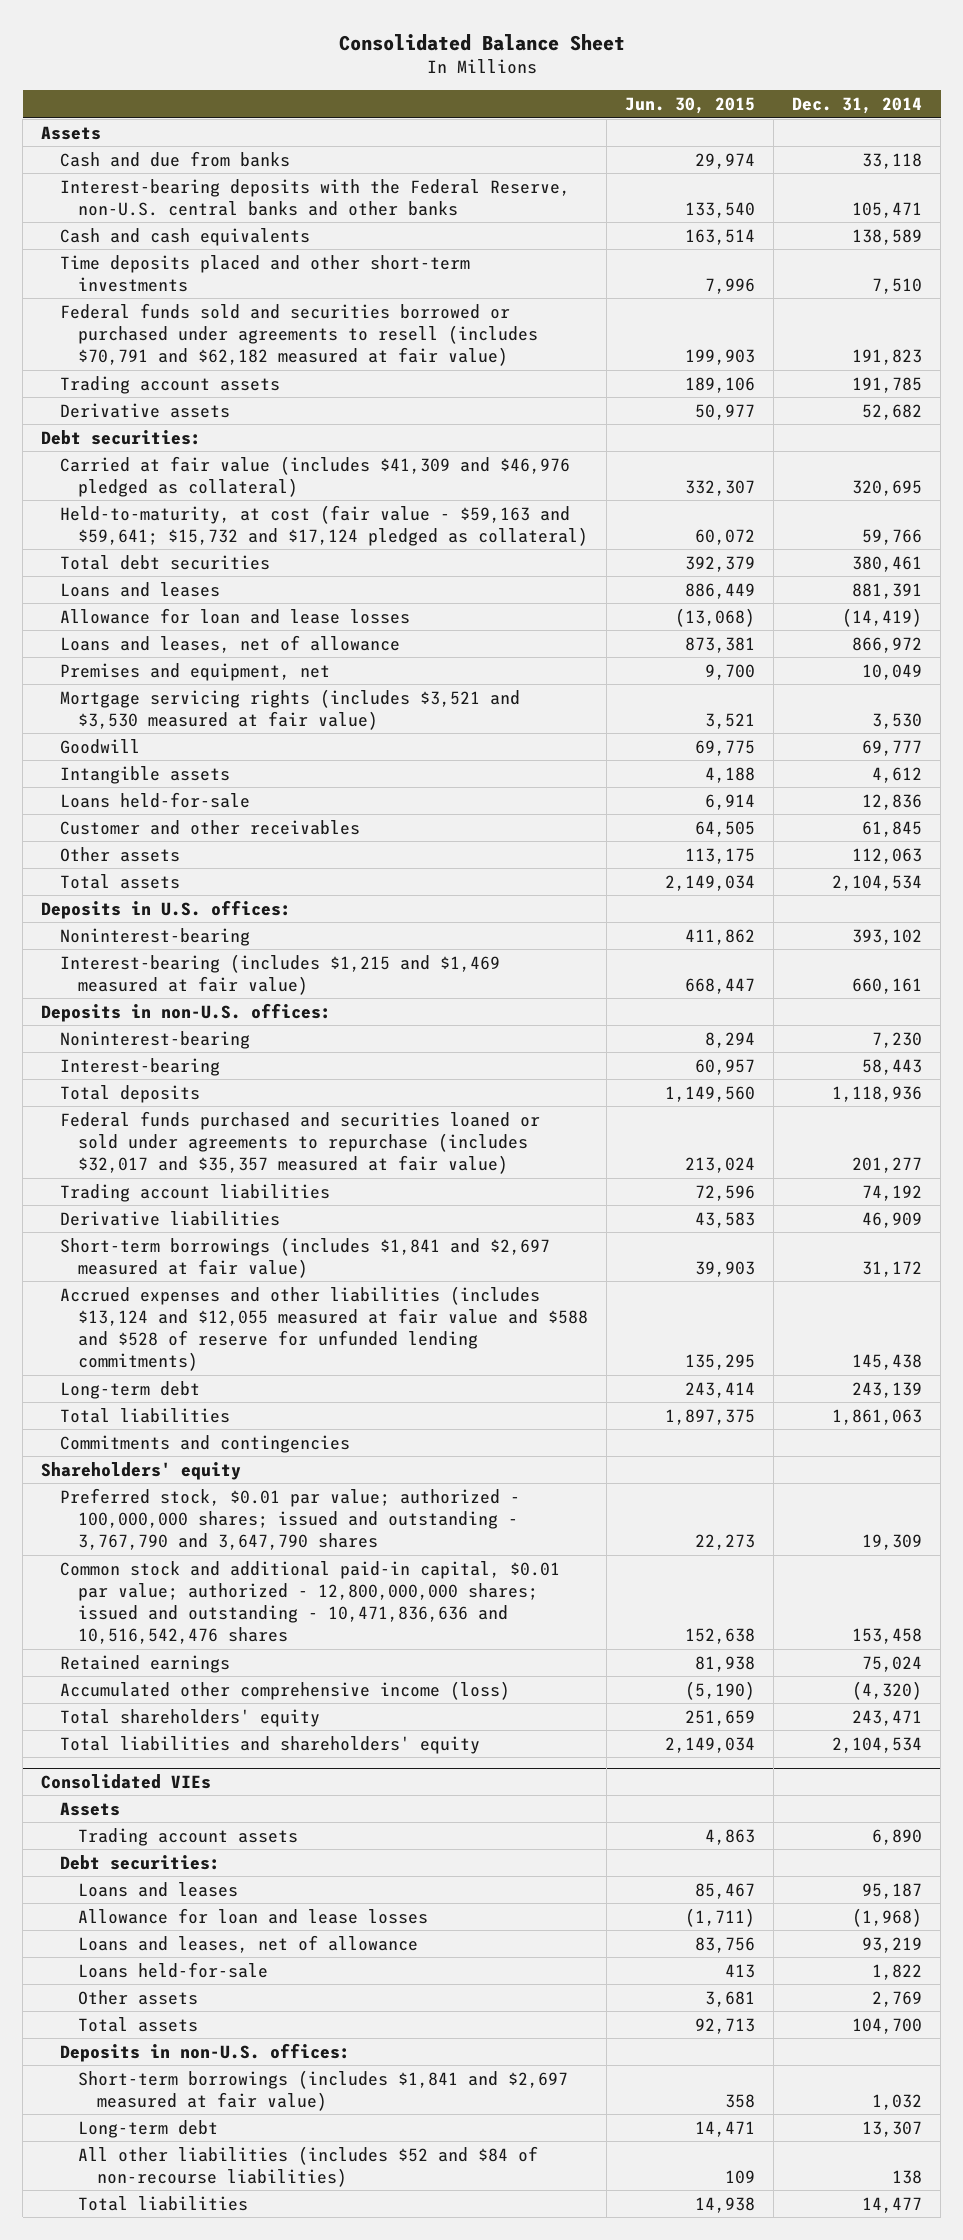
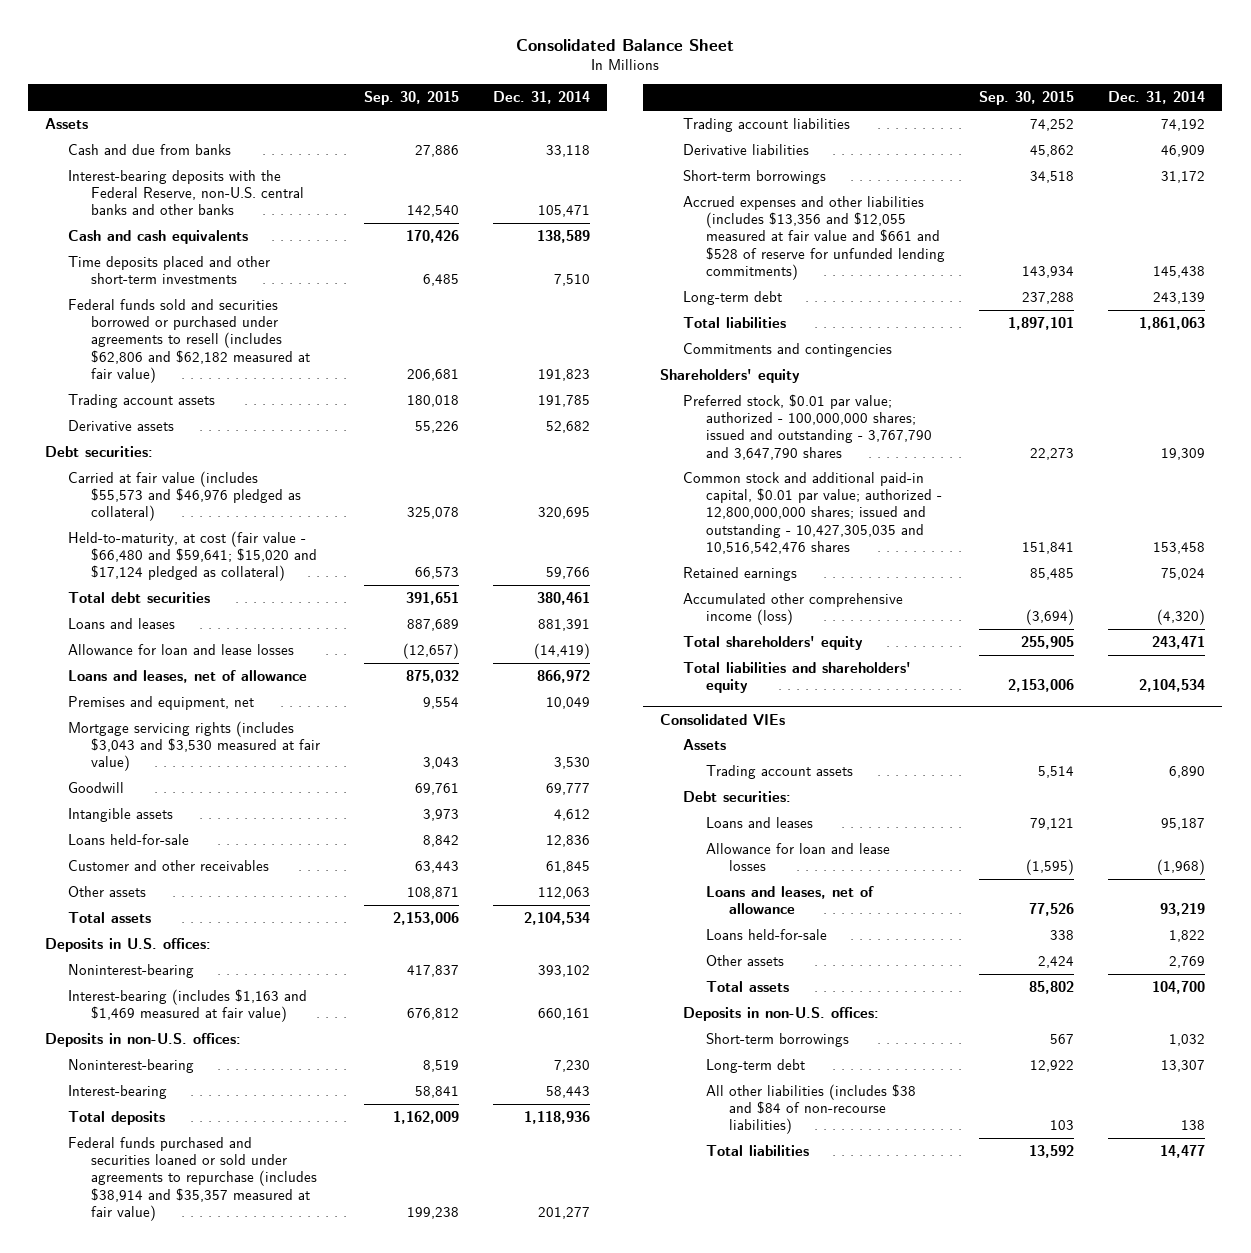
- | Jun. 30, 2015 | Dec. 31, 2014
+ | Sep. 30, 2015 | Dec. 31, 2014
- Federal funds sold and securities borrowed or purchased under agreements to resell (includes $70,791 and $62,182 measured at fair value) | 199,903 | 191,823
+ Federal funds sold and securities borrowed or purchased under agreements to resell (includes $62,806 and $62,182 measured at fair value) | 206,681 | 191,823
- Carried at fair value (includes $41,309 and $46,976 pledged as collateral) | 332,307 | 320,695
- Held-to-maturity, at cost (fair value - $59,163 and $59,641; $15,732 and $17,124 pledged as collateral) | 60,072 | 59,766
+ Carried at fair value (includes $55,573 and $46,976 pledged as collateral) | 325,078 | 320,695
+ Held-to-maturity, at cost (fair value - $66,480 and $59,641; $15,020 and $17,124 pledged as collateral) | 66,573 | 59,766
- Mortgage servicing rights (includes $3,521 and $3,530 measured at fair value) | 3,521 | 3,530
+ Mortgage servicing rights (includes $3,043 and $3,530 measured at fair value) | 3,043 | 3,530
- Interest-bearing (includes $1,215 and $1,469 measured at fair value) | 668,447 | 660,161
+ Interest-bearing (includes $1,163 and $1,469 measured at fair value) | 676,812 | 660,161
- Federal funds purchased and securities loaned or sold under agreements to repurchase (includes $32,017 and $35,357 measured at fair value) | 213,024 | 201,277
+ Federal funds purchased and securities loaned or sold under agreements to repurchase (includes $38,914 and $35,357 measured at fair value) | 199,238 | 201,277
- Short-term borrowings (includes $1,841 and $2,697 measured at fair value) | 39,903 | 31,172
- Accrued expenses and other liabilities (includes $13,124 and $12,055 measured at fair value and $588 and $528 of reserve for unfunded lending commitments) | 135,295 | 145,438
+ Short-term borrowings | 34,518 | 31,172
+ Accrued expenses and other liabilities (includes $13,356 and $12,055 measured at fair value and $661 and $528 of reserve for unfunded lending commitments) | 143,934 | 145,438
- Common stock and additional paid-in capital, $0.01 par value; authorized - 12,800,000,000 shares; issued and outstanding - 10,471,836,636 and 10,516,542,476 shares | 152,638 | 153,458
+ Common stock and additional paid-in capital, $0.01 par value; authorized - 12,800,000,000 shares; issued and outstanding - 10,427,305,035 and 10,516,542,476 shares | 151,841 | 153,458
@ Consolidated VIEs
- Short-term borrowings (includes $1,841 and $2,697 measured at fair value) | 358 | 1,032
+ Short-term borrowings | 567 | 1,032
- All other liabilities (includes $52 and $84 of non-recourse liabilities) | 109 | 138
+ All other liabilities (includes $38 and $84 of non-recourse liabilities) | 103 | 138

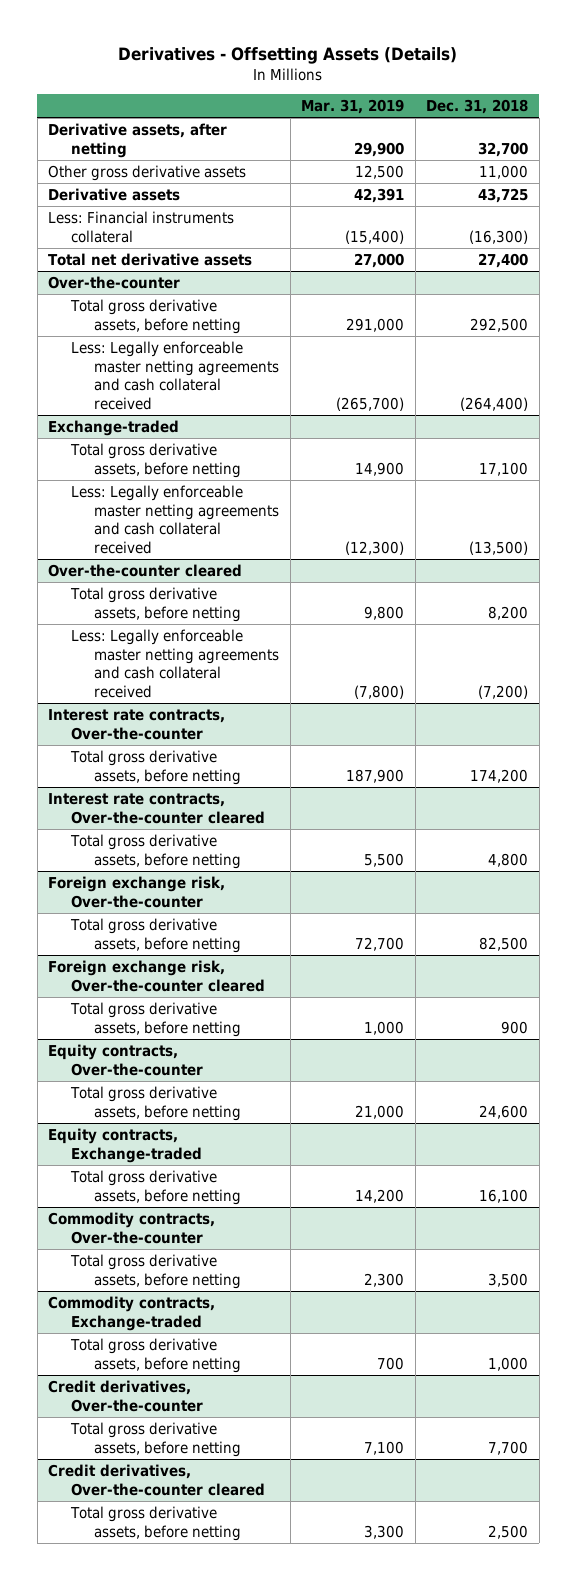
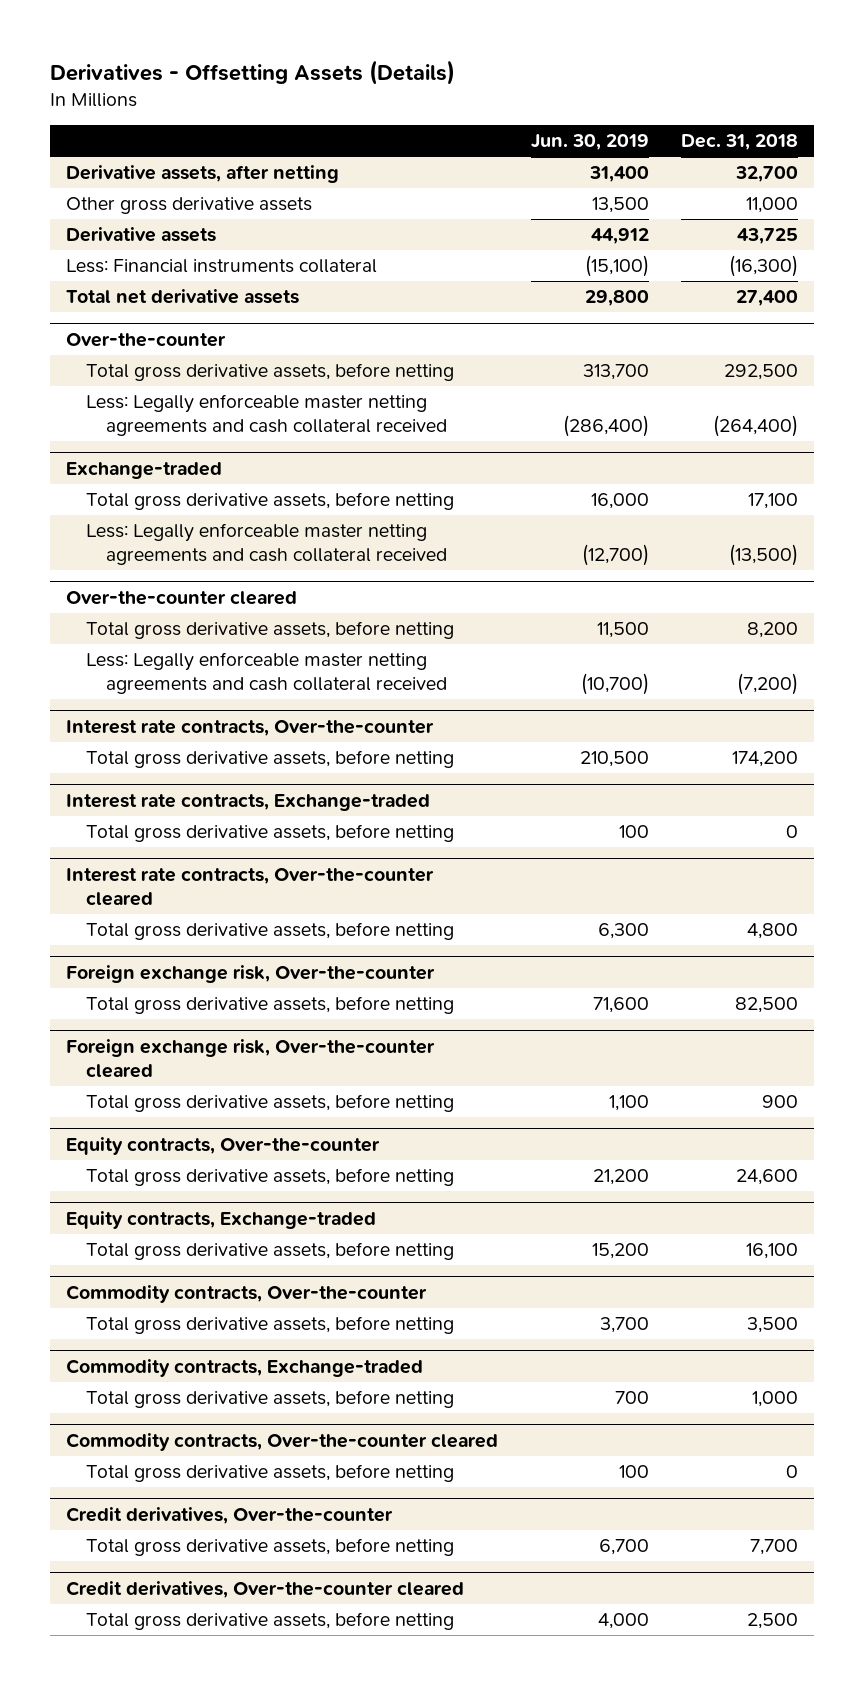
- | Mar. 31, 2019 | Dec. 31, 2018
+ | Jun. 30, 2019 | Dec. 31, 2018
+ Interest rate contracts, Exchange-traded
+ Total gross derivative assets, before netting | 100 | 0
+ Commodity contracts, Over-the-counter cleared
+ Total gross derivative assets, before netting | 100 | 0

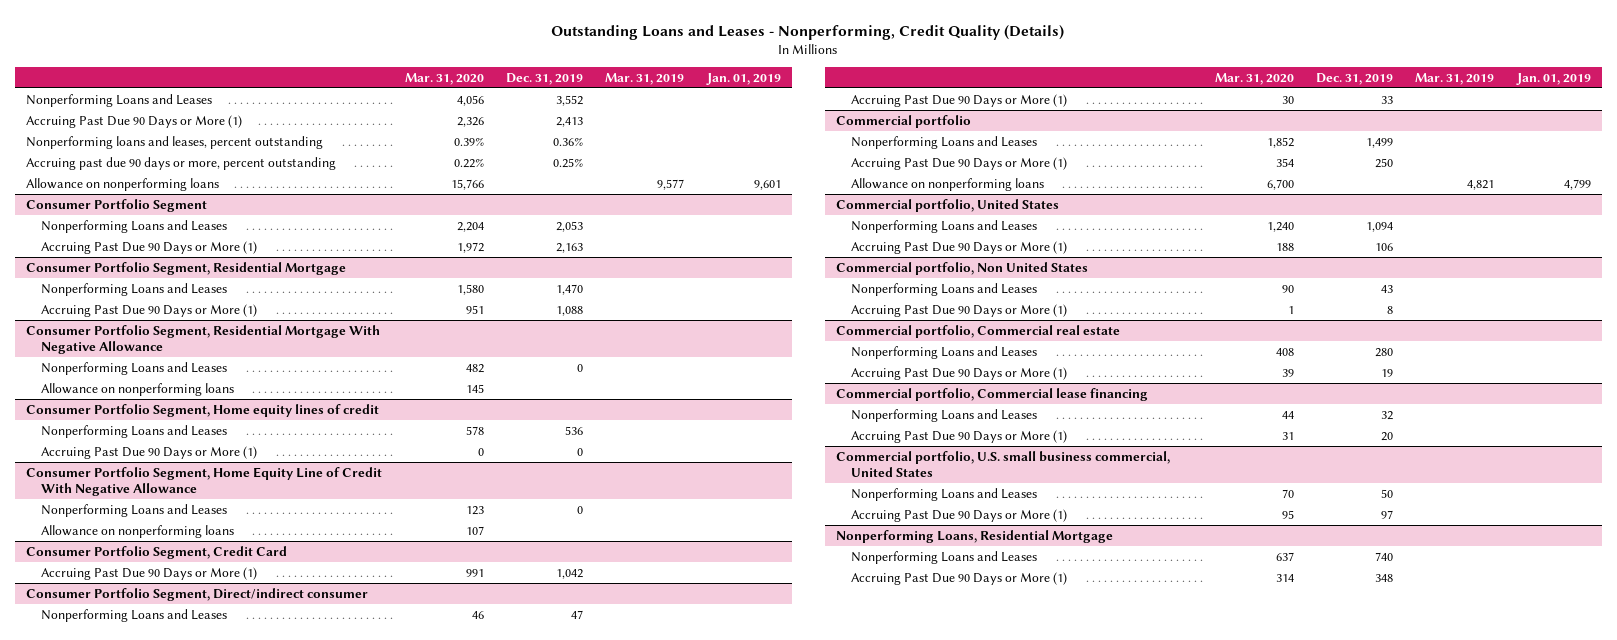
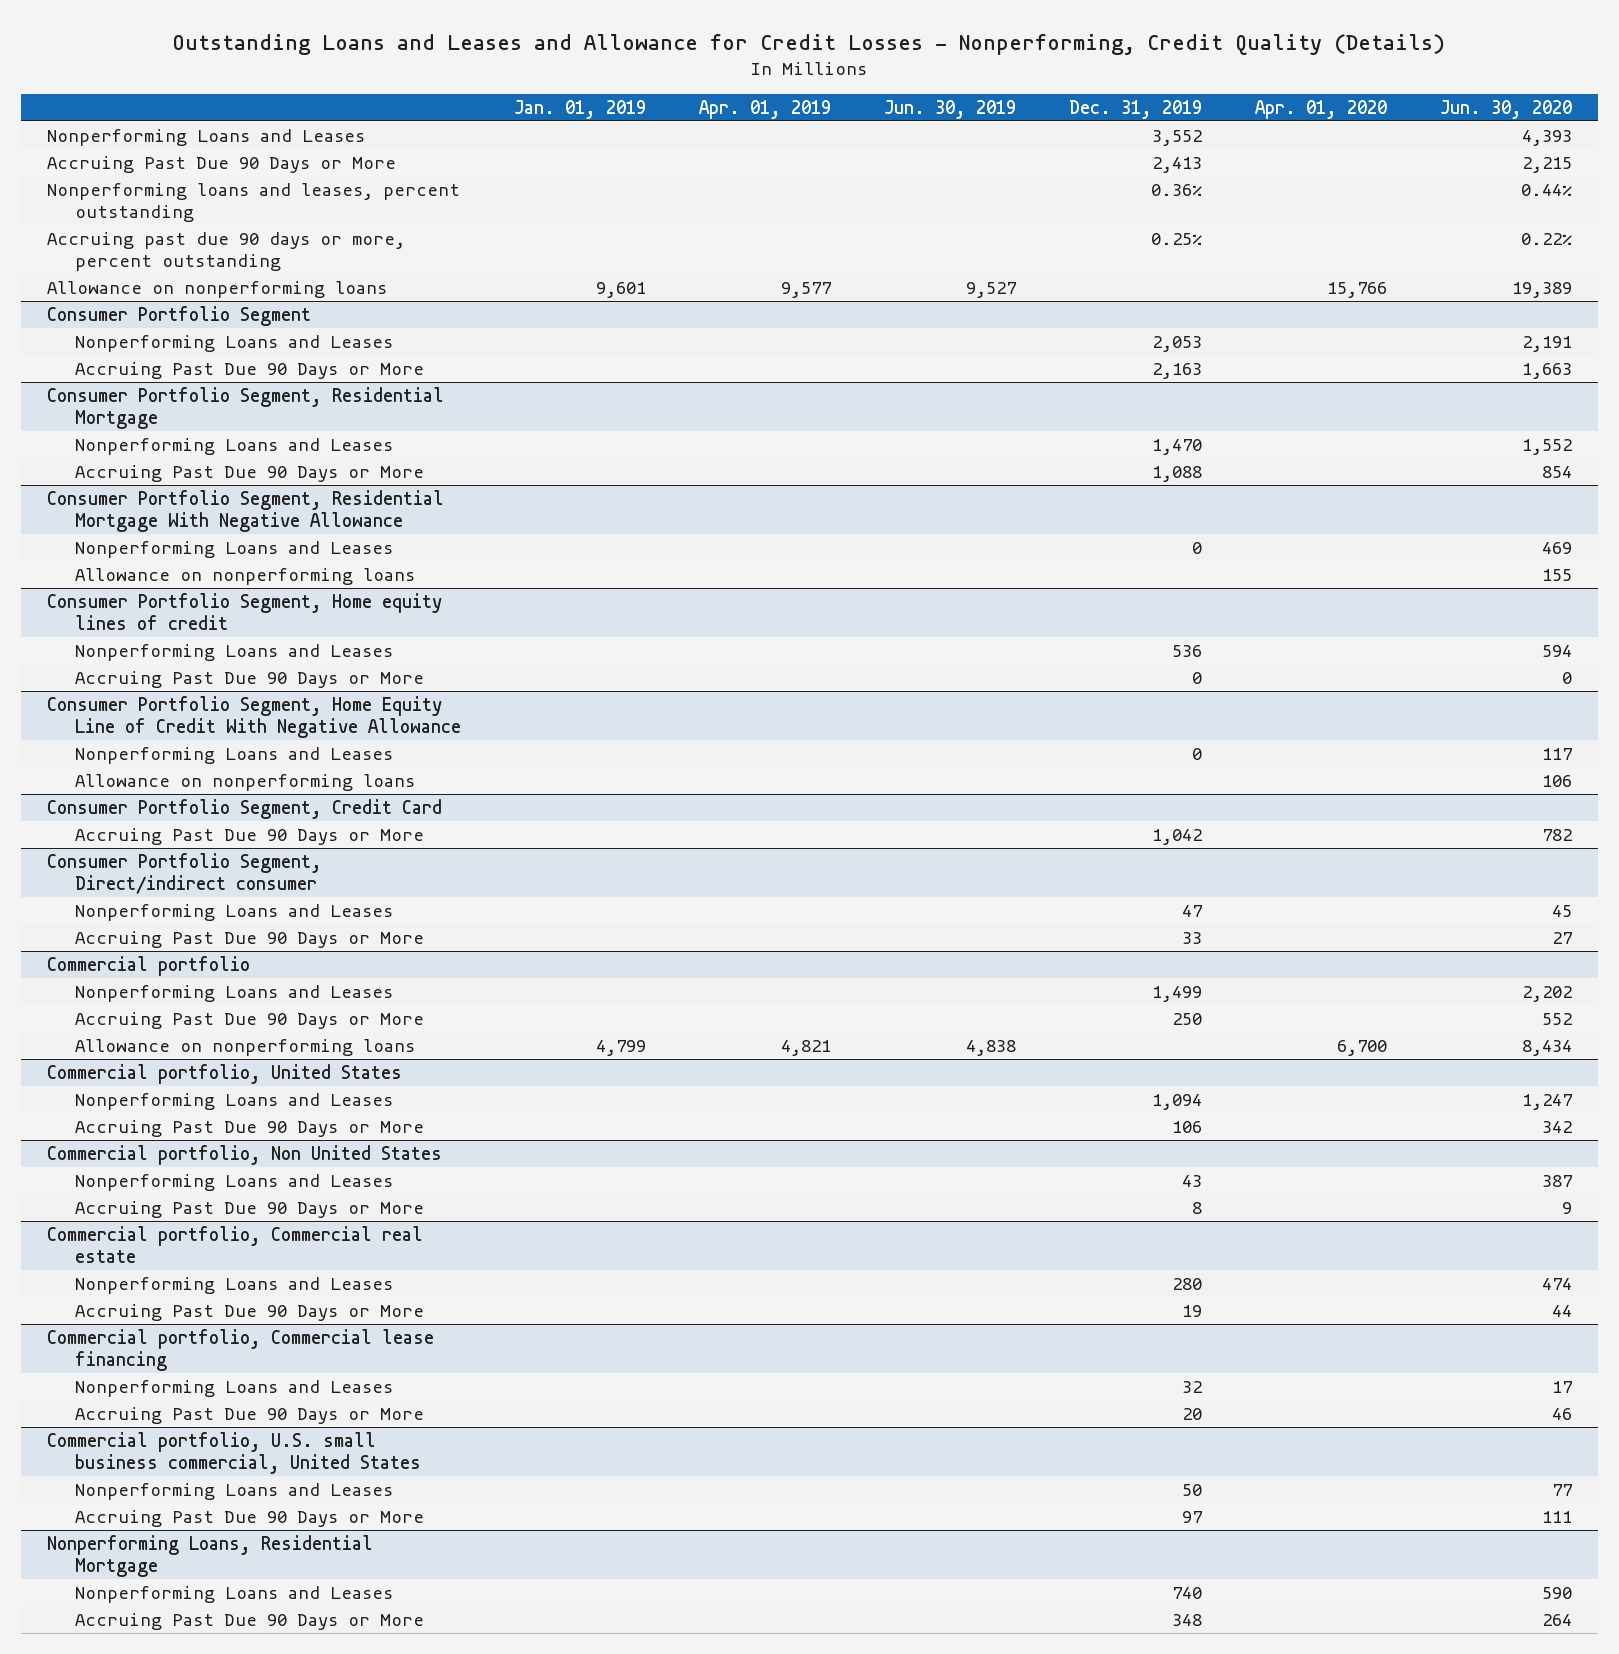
- Outstanding Loans and Leases - Nonperforming, Credit Quality (Details)
+ Outstanding Loans and Leases and Allowance for Credit Losses - Nonperforming, Credit Quality (Details)
- | Mar. 31, 2020 | Dec. 31, 2019 | Mar. 31, 2019 | Jan. 01, 2019
+ | Jan. 01, 2019 | Apr. 01, 2019 | Jun. 30, 2019 | Dec. 31, 2019 | Apr. 01, 2020 | Jun. 30, 2020
- Accruing Past Due 90 Days or More (1) | 2,326 | 2,413 | |
+ Accruing Past Due 90 Days or More | | | | 2,413 | | 2,215
@ Consumer Portfolio Segment
- Accruing Past Due 90 Days or More (1) | 1,972 | 2,163 | |
+ Accruing Past Due 90 Days or More | | | | 2,163 | | 1,663
@ Consumer Portfolio Segment, Residential Mortgage
- Accruing Past Due 90 Days or More (1) | 951 | 1,088 | |
+ Accruing Past Due 90 Days or More | | | | 1,088 | | 854
@ Consumer Portfolio Segment, Home equity lines of credit
- Accruing Past Due 90 Days or More (1) | 0 | 0 | |
+ Accruing Past Due 90 Days or More | | | | 0 | | 0
@ Consumer Portfolio Segment, Credit Card
- Accruing Past Due 90 Days or More (1) | 991 | 1,042 | |
+ Accruing Past Due 90 Days or More | | | | 1,042 | | 782
@ Consumer Portfolio Segment, Direct/indirect consumer
- Accruing Past Due 90 Days or More (1) | 30 | 33 | |
+ Accruing Past Due 90 Days or More | | | | 33 | | 27
@ Commercial portfolio
- Accruing Past Due 90 Days or More (1) | 354 | 250 | |
+ Accruing Past Due 90 Days or More | | | | 250 | | 552
@ Commercial portfolio, United States
- Accruing Past Due 90 Days or More (1) | 188 | 106 | |
+ Accruing Past Due 90 Days or More | | | | 106 | | 342
@ Commercial portfolio, Non United States
- Accruing Past Due 90 Days or More (1) | 1 | 8 | |
+ Accruing Past Due 90 Days or More | | | | 8 | | 9
@ Commercial portfolio, Commercial real estate
- Accruing Past Due 90 Days or More (1) | 39 | 19 | |
+ Accruing Past Due 90 Days or More | | | | 19 | | 44
@ Commercial portfolio, Commercial lease financing
- Accruing Past Due 90 Days or More (1) | 31 | 20 | |
+ Accruing Past Due 90 Days or More | | | | 20 | | 46
@ Commercial portfolio, U.S. small business commercial, United States
- Accruing Past Due 90 Days or More (1) | 95 | 97 | |
+ Accruing Past Due 90 Days or More | | | | 97 | | 111
@ Nonperforming Loans, Residential Mortgage
- Accruing Past Due 90 Days or More (1) | 314 | 348 | |
+ Accruing Past Due 90 Days or More | | | | 348 | | 264

